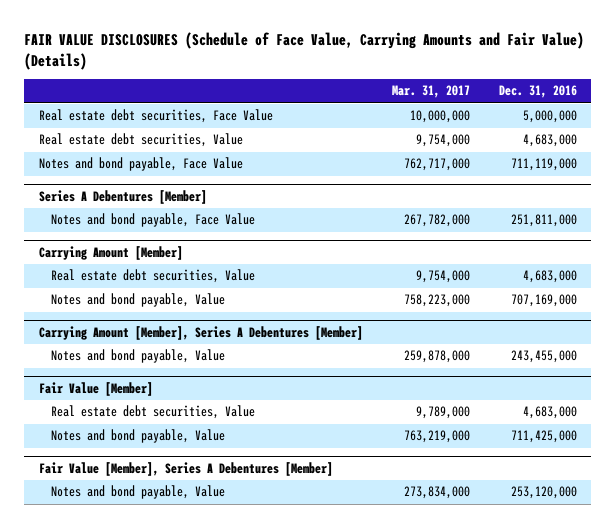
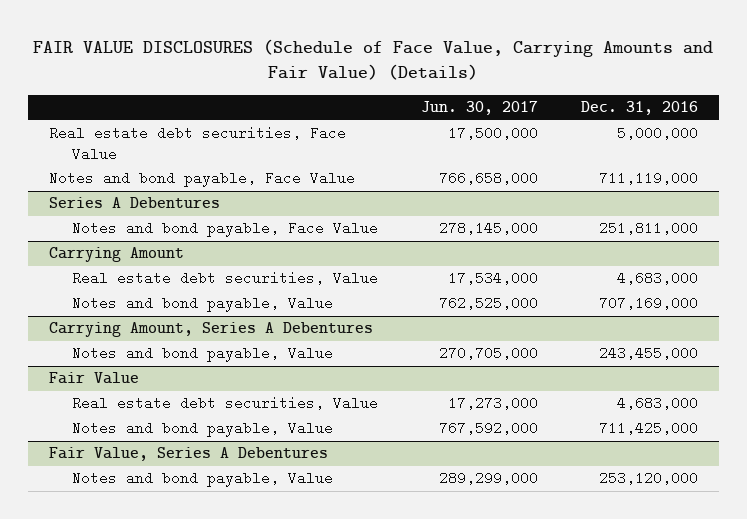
- | Mar. 31, 2017 | Dec. 31, 2016
+ | Jun. 30, 2017 | Dec. 31, 2016
- Real estate debt securities, Value | 9,754,000 | 4,683,000
- Series A Debentures [Member]
+ Series A Debentures
- Carrying Amount [Member]
+ Carrying Amount
- Carrying Amount [Member], Series A Debentures [Member]
+ Carrying Amount, Series A Debentures
- Fair Value [Member]
+ Fair Value
- Fair Value [Member], Series A Debentures [Member]
+ Fair Value, Series A Debentures

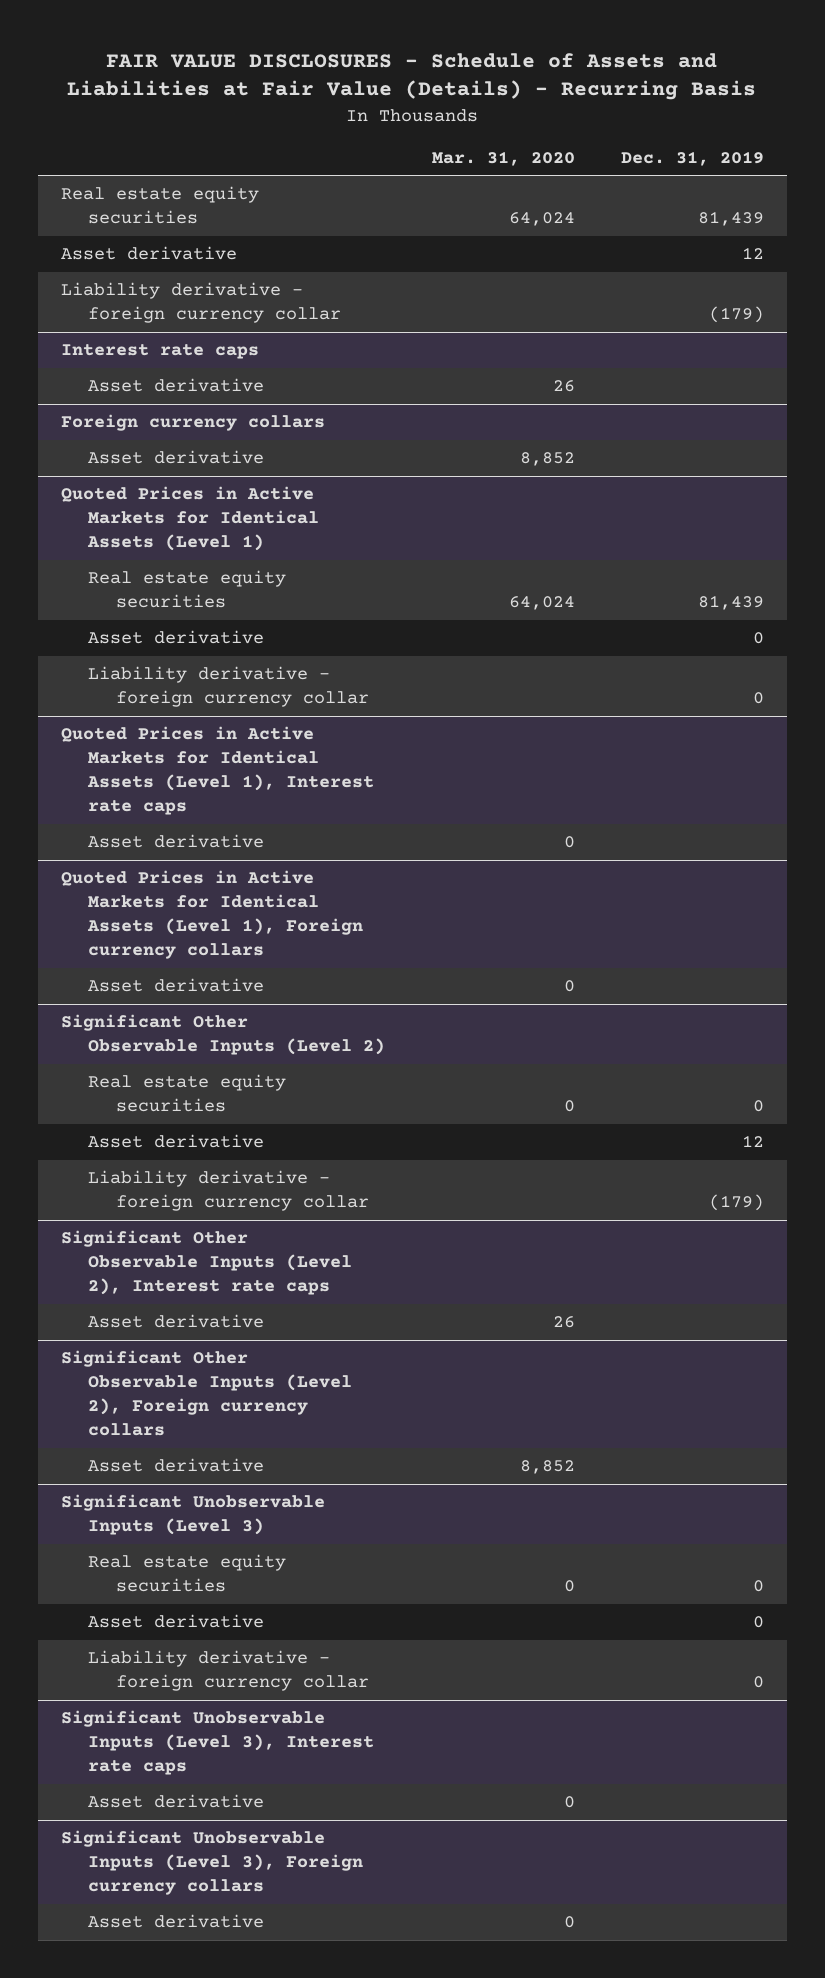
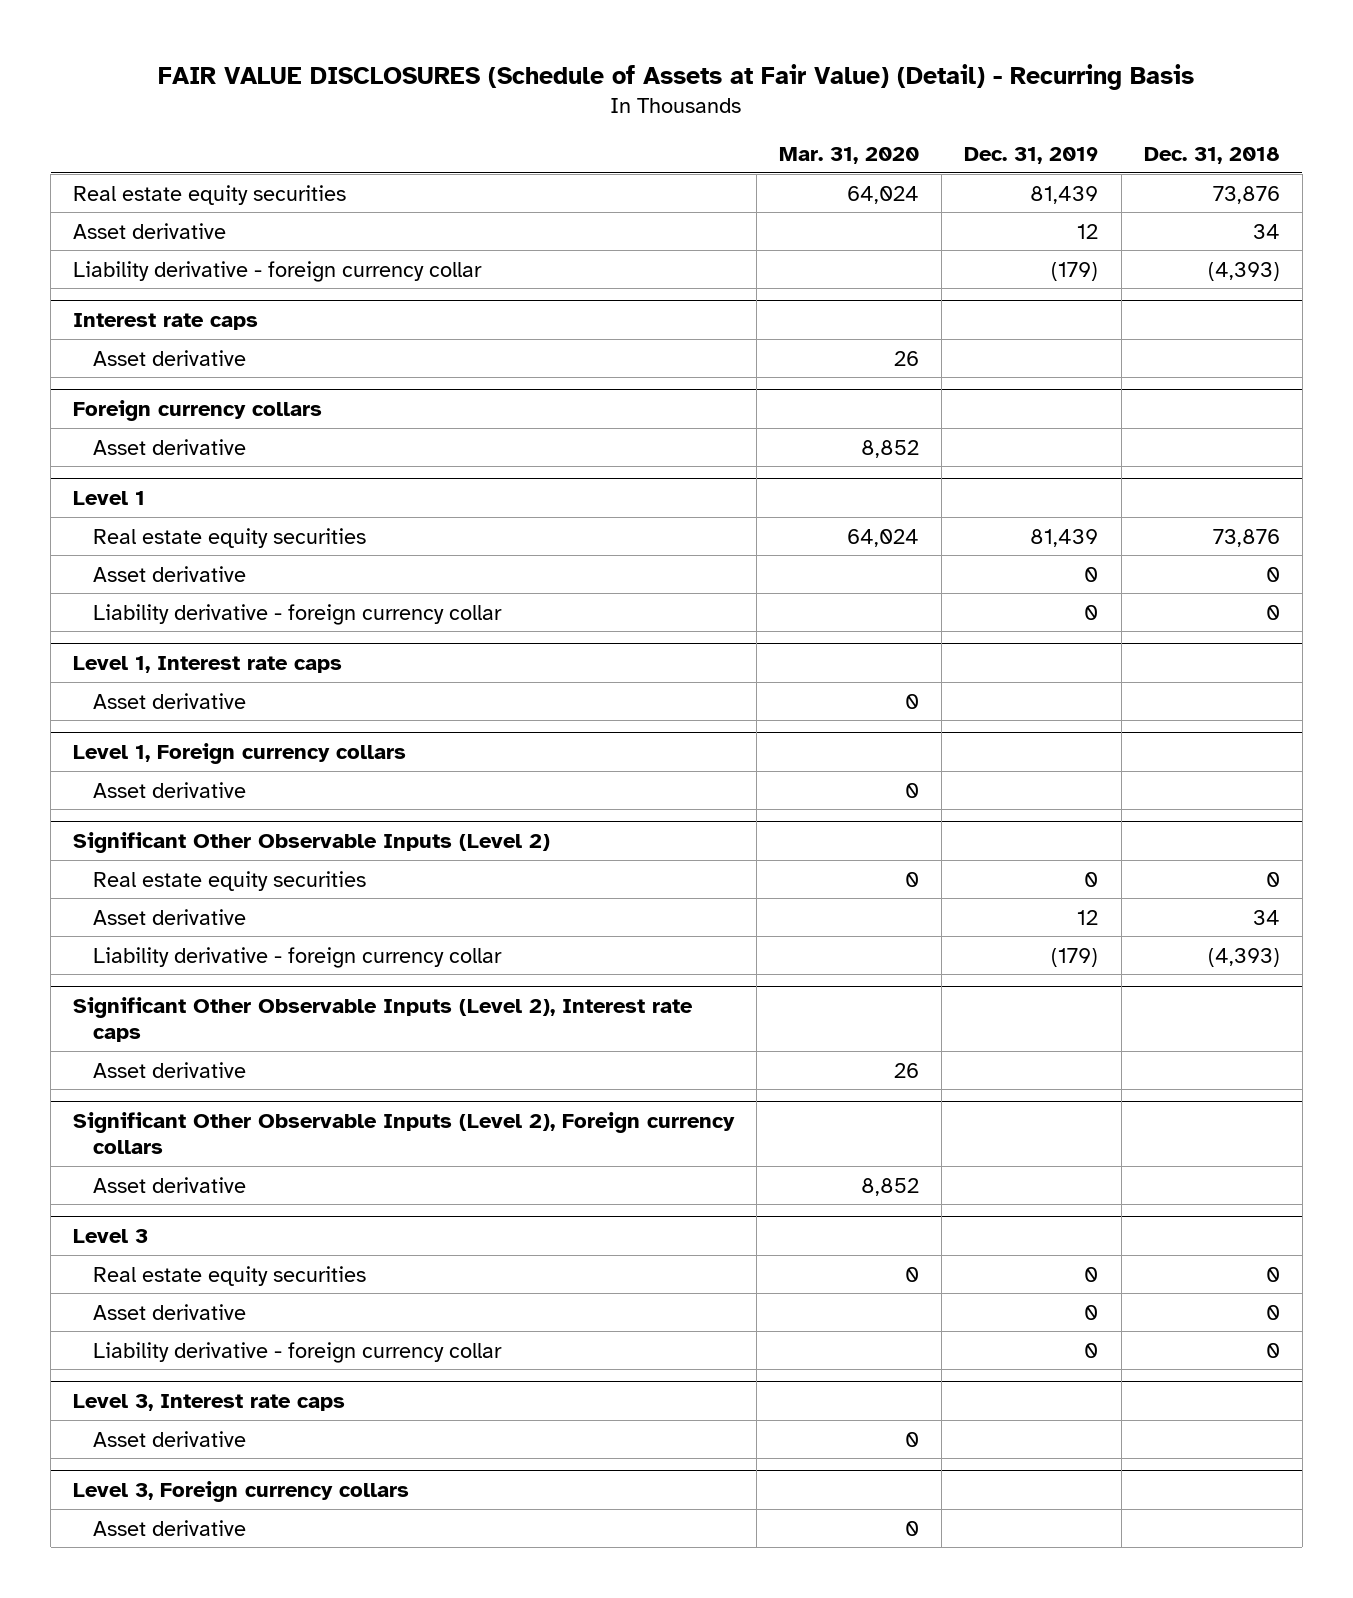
- FAIR VALUE DISCLOSURES - Schedule of Assets and Liabilities at Fair Value (Details) - Recurring Basis
+ FAIR VALUE DISCLOSURES (Schedule of Assets at Fair Value) (Detail) - Recurring Basis
- | Mar. 31, 2020 | Dec. 31, 2019
+ | Mar. 31, 2020 | Dec. 31, 2019 | Dec. 31, 2018
- Quoted Prices in Active Markets for Identical Assets (Level 1)
+ Level 1
- Quoted Prices in Active Markets for Identical Assets (Level 1), Interest rate caps
+ Level 1, Interest rate caps
- Quoted Prices in Active Markets for Identical Assets (Level 1), Foreign currency collars
+ Level 1, Foreign currency collars
- Significant Unobservable Inputs (Level 3)
+ Level 3
- Significant Unobservable Inputs (Level 3), Interest rate caps
+ Level 3, Interest rate caps
- Significant Unobservable Inputs (Level 3), Foreign currency collars
+ Level 3, Foreign currency collars

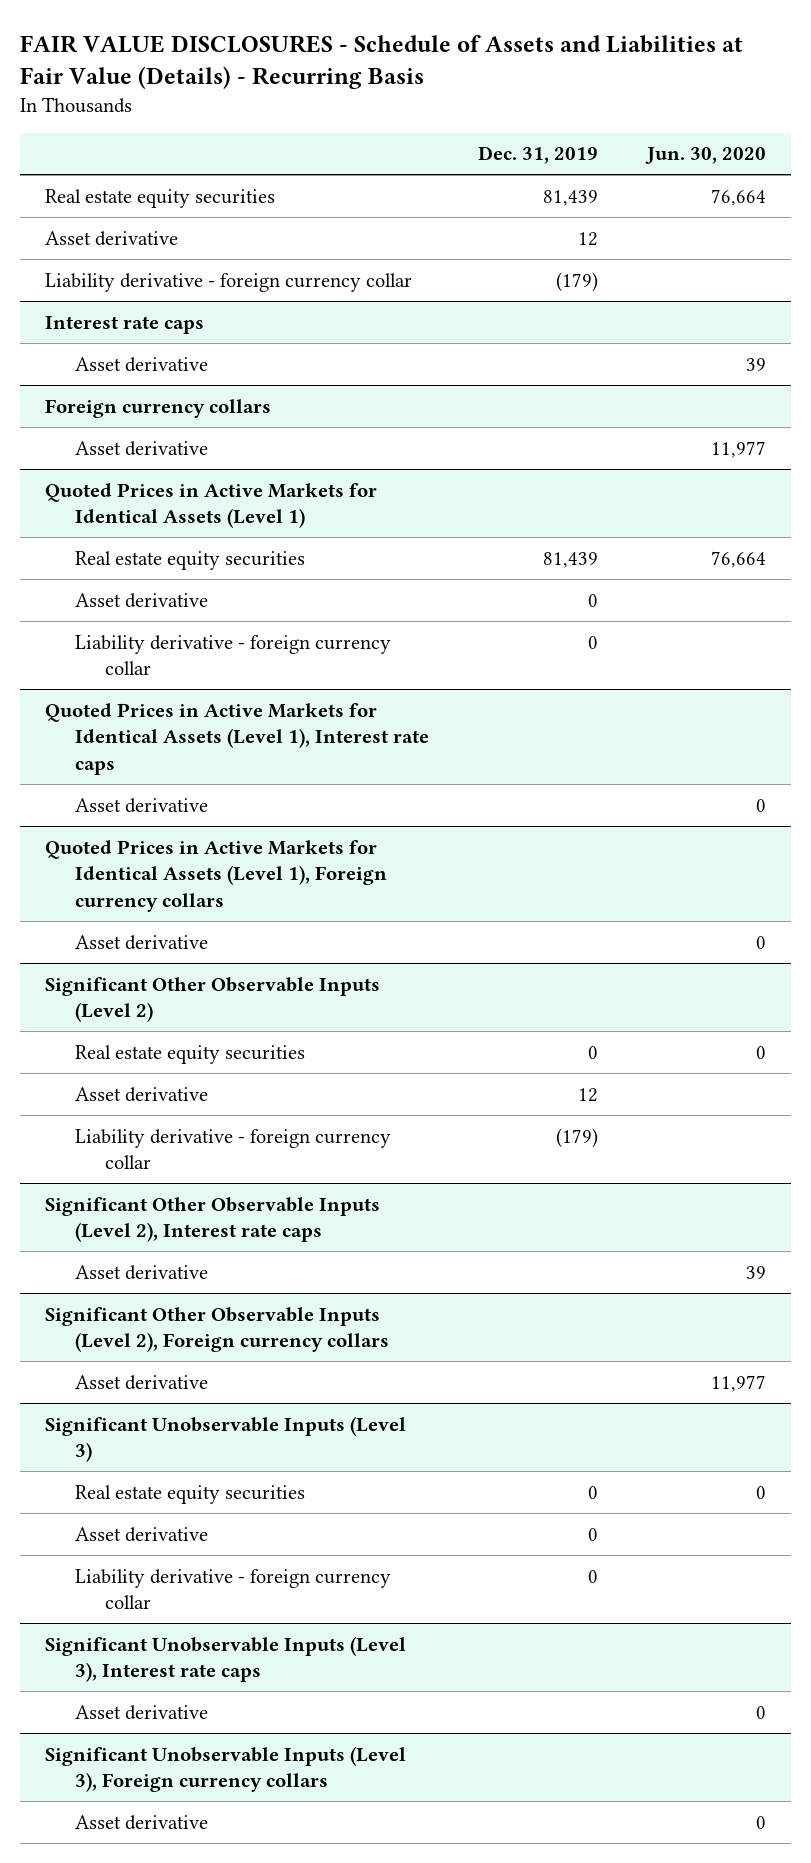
- FAIR VALUE DISCLOSURES (Schedule of Assets at Fair Value) (Detail) - Recurring Basis
+ FAIR VALUE DISCLOSURES - Schedule of Assets and Liabilities at Fair Value (Details) - Recurring Basis
- | Mar. 31, 2020 | Dec. 31, 2019 | Dec. 31, 2018
+ | Dec. 31, 2019 | Jun. 30, 2020
- Level 1
+ Quoted Prices in Active Markets for Identical Assets (Level 1)
- Level 1, Interest rate caps
+ Quoted Prices in Active Markets for Identical Assets (Level 1), Interest rate caps
- Level 1, Foreign currency collars
+ Quoted Prices in Active Markets for Identical Assets (Level 1), Foreign currency collars
- Level 3
+ Significant Unobservable Inputs (Level 3)
- Level 3, Interest rate caps
+ Significant Unobservable Inputs (Level 3), Interest rate caps
- Level 3, Foreign currency collars
+ Significant Unobservable Inputs (Level 3), Foreign currency collars

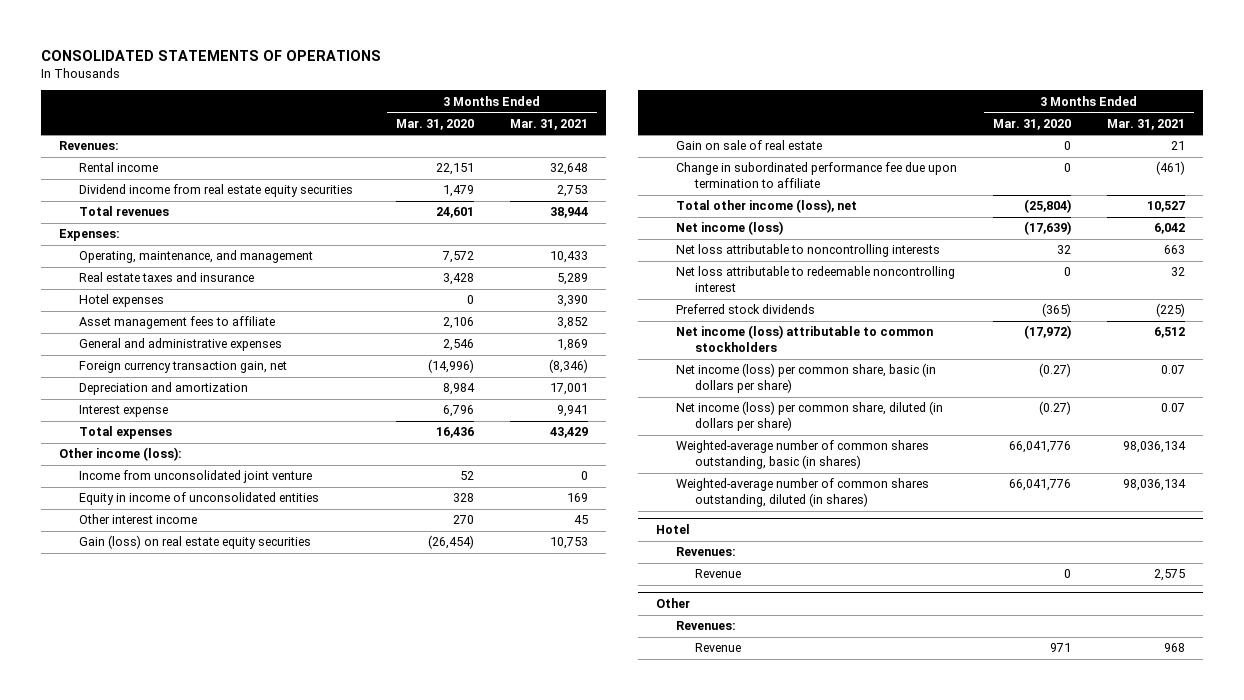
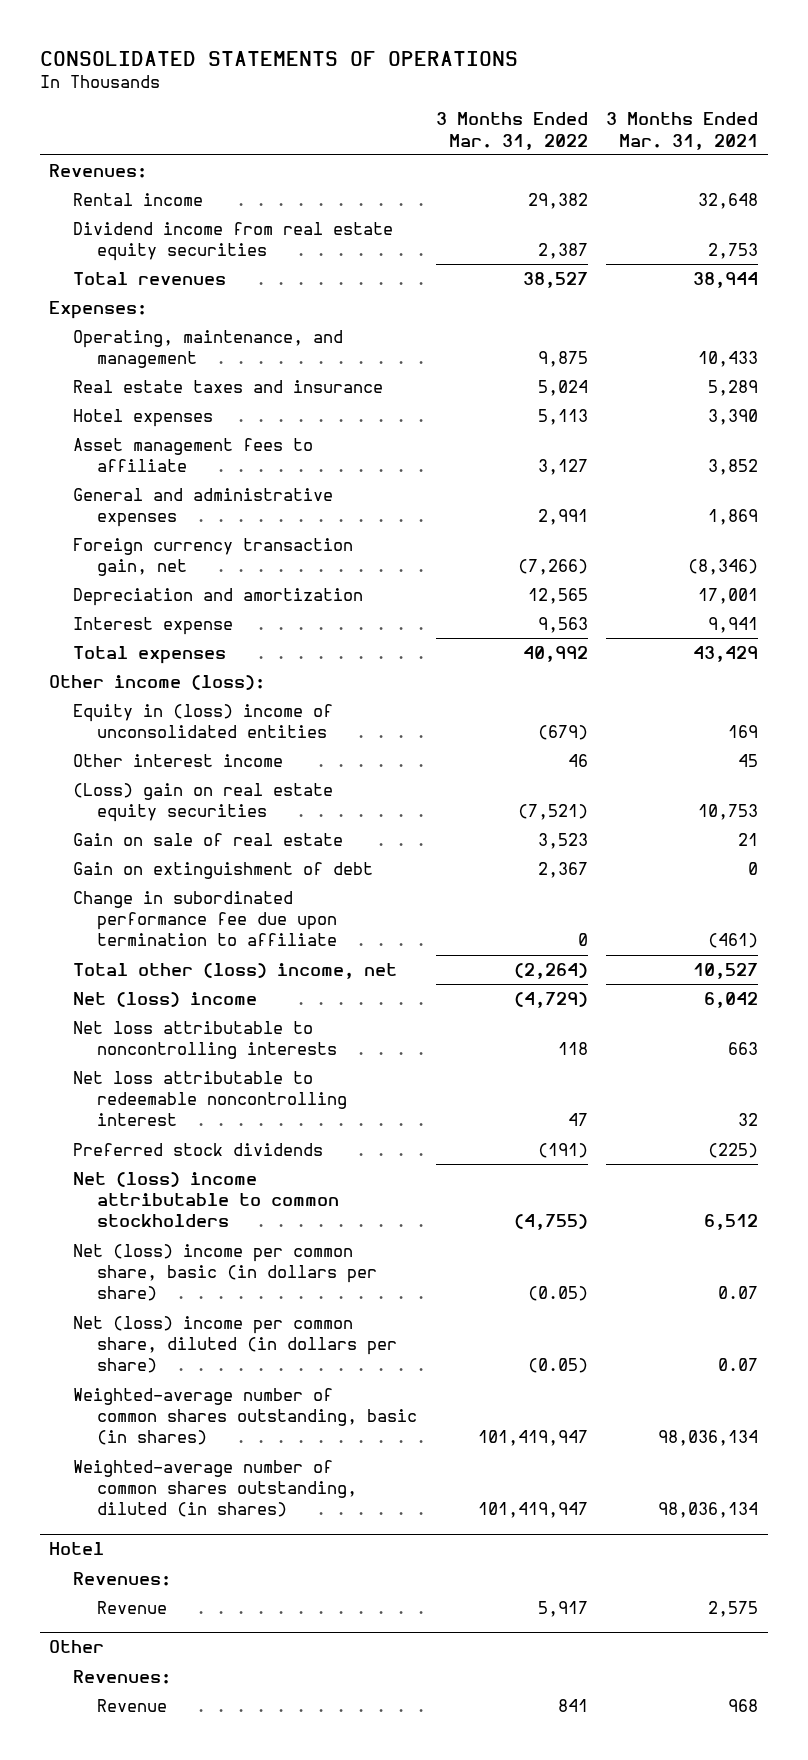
- | 3 Months Ended Mar. 31, 2020 | 3 Months Ended Mar. 31, 2021
+ | 3 Months Ended Mar. 31, 2022 | 3 Months Ended Mar. 31, 2021
- Income from unconsolidated joint venture | 52 | 0
- Equity in income of unconsolidated entities | 328 | 169
+ Equity in (loss) income of unconsolidated entities | (679) | 169
- Gain (loss) on real estate equity securities | (26,454) | 10,753
+ (Loss) gain on real estate equity securities | (7,521) | 10,753
+ Gain on extinguishment of debt | 2,367 | 0
- Total other income (loss), net | (25,804) | 10,527
- Net income (loss) | (17,639) | 6,042
+ Total other (loss) income, net | (2,264) | 10,527
+ Net (loss) income | (4,729) | 6,042
- Net income (loss) attributable to common stockholders | (17,972) | 6,512
- Net income (loss) per common share, basic (in dollars per share) | (0.27) | 0.07
- Net income (loss) per common share, diluted (in dollars per share) | (0.27) | 0.07
+ Net (loss) income attributable to common stockholders | (4,755) | 6,512
+ Net (loss) income per common share, basic (in dollars per share) | (0.05) | 0.07
+ Net (loss) income per common share, diluted (in dollars per share) | (0.05) | 0.07

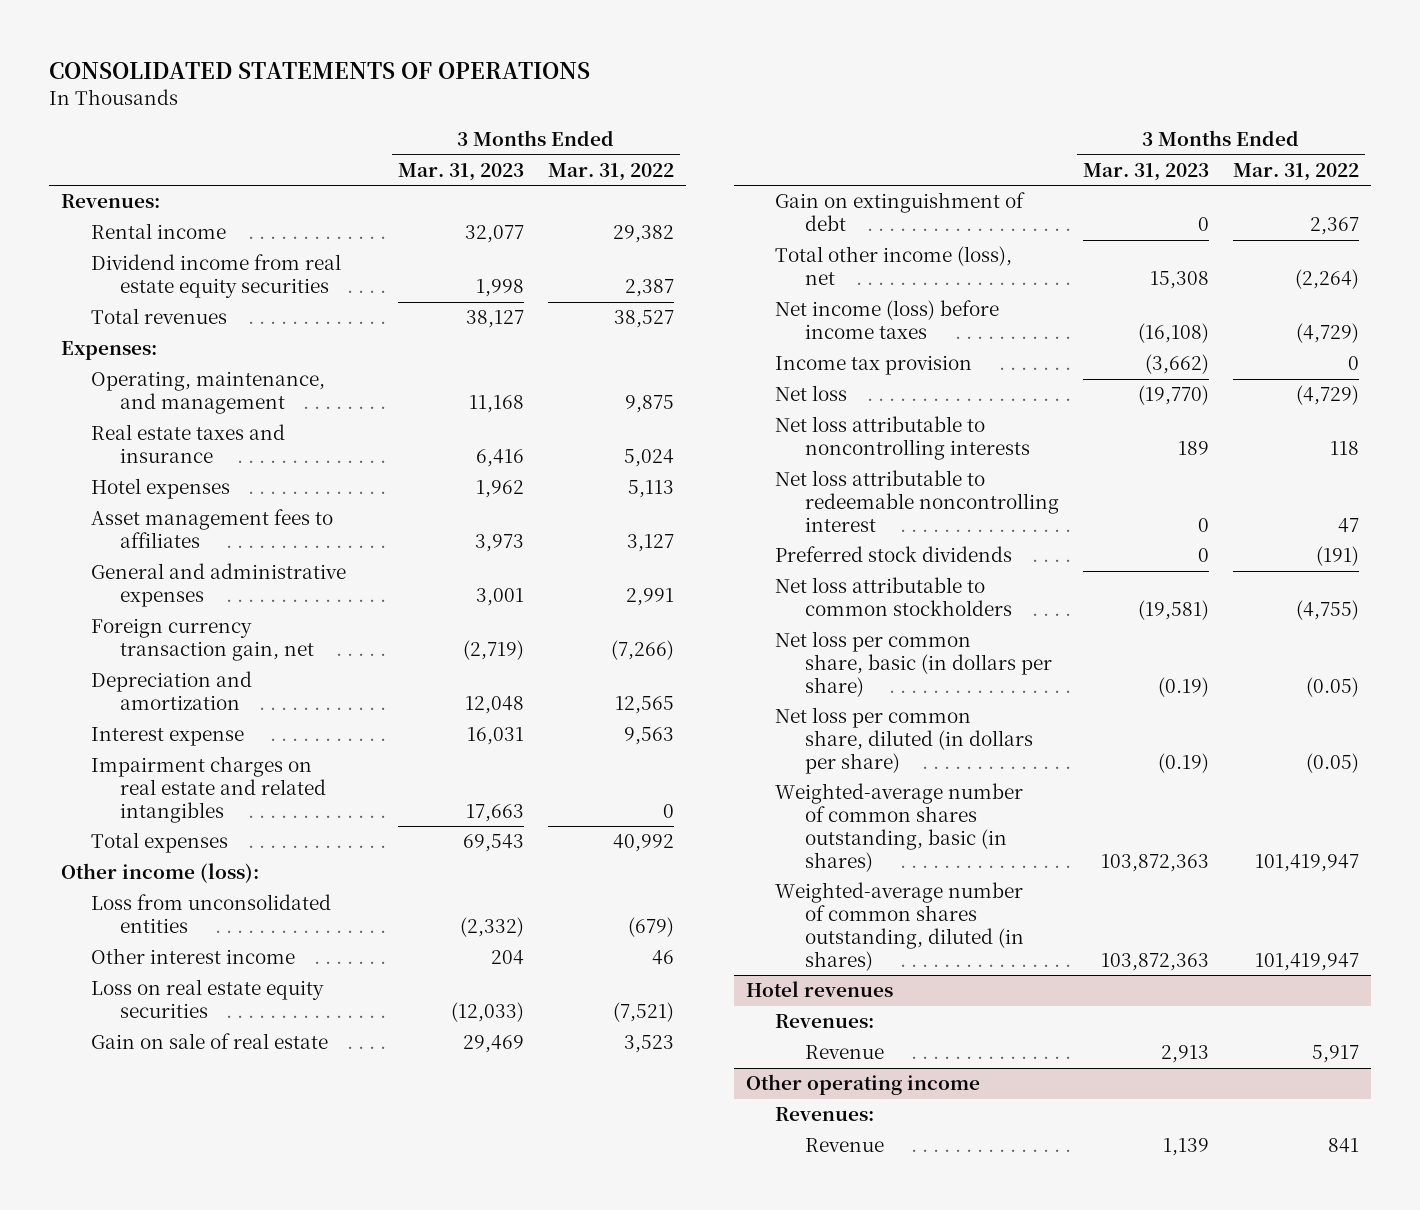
- | 3 Months Ended Mar. 31, 2022 | 3 Months Ended Mar. 31, 2021
+ | 3 Months Ended Mar. 31, 2023 | 3 Months Ended Mar. 31, 2022
- Asset management fees to affiliate | 3,127 | 3,852
+ Asset management fees to affiliates | 3,973 | 3,127
+ Impairment charges on real estate and related intangibles | 17,663 | 0
- Equity in (loss) income of unconsolidated entities | (679) | 169
+ Loss from unconsolidated entities | (2,332) | (679)
- (Loss) gain on real estate equity securities | (7,521) | 10,753
+ Loss on real estate equity securities | (12,033) | (7,521)
- Change in subordinated performance fee due upon termination to affiliate | 0 | (461)
- Total other (loss) income, net | (2,264) | 10,527
- Net (loss) income | (4,729) | 6,042
+ Total other income (loss), net | 15,308 | (2,264)
+ Net income (loss) before income taxes | (16,108) | (4,729)
+ Income tax provision | (3,662) | 0
+ Net loss | (19,770) | (4,729)
- Net (loss) income attributable to common stockholders | (4,755) | 6,512
- Net (loss) income per common share, basic (in dollars per share) | (0.05) | 0.07
- Net (loss) income per common share, diluted (in dollars per share) | (0.05) | 0.07
+ Net loss attributable to common stockholders | (19,581) | (4,755)
+ Net loss per common share, basic (in dollars per share) | (0.19) | (0.05)
+ Net loss per common share, diluted (in dollars per share) | (0.19) | (0.05)
- Hotel
+ Hotel revenues
- Other
+ Other operating income

